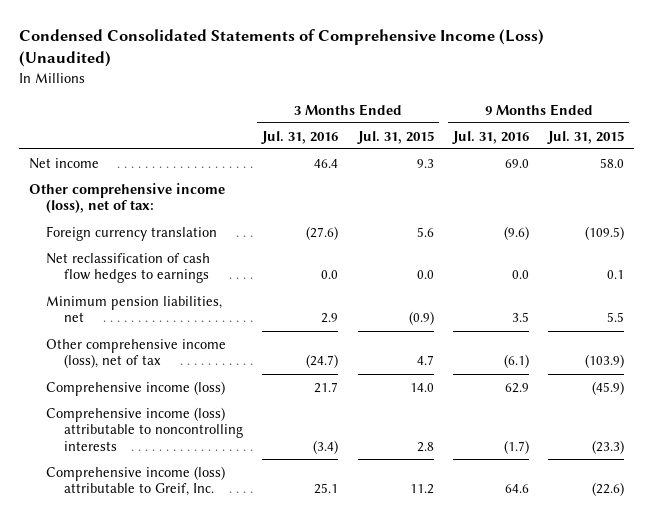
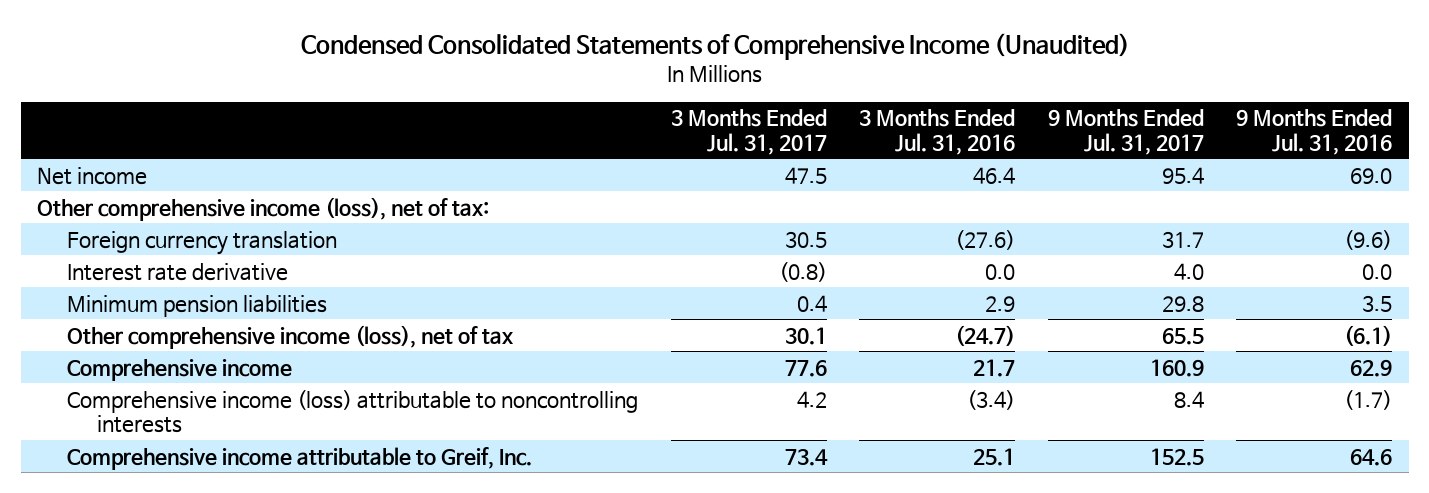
- Condensed Consolidated Statements of Comprehensive Income (Loss) (Unaudited)
+ Condensed Consolidated Statements of Comprehensive Income (Unaudited)
- | 3 Months Ended Jul. 31, 2016 | 3 Months Ended Jul. 31, 2015 | 9 Months Ended Jul. 31, 2016 | 9 Months Ended Jul. 31, 2015
+ | 3 Months Ended Jul. 31, 2017 | 3 Months Ended Jul. 31, 2016 | 9 Months Ended Jul. 31, 2017 | 9 Months Ended Jul. 31, 2016
- Net reclassification of cash flow hedges to earnings | 0.0 | 0.0 | 0.0 | 0.1
- Minimum pension liabilities, net | 2.9 | (0.9) | 3.5 | 5.5
+ Interest rate derivative | (0.8) | 0.0 | 4.0 | 0.0
+ Minimum pension liabilities | 0.4 | 2.9 | 29.8 | 3.5
- Comprehensive income (loss) | 21.7 | 14.0 | 62.9 | (45.9)
+ Comprehensive income | 77.6 | 21.7 | 160.9 | 62.9
- Comprehensive income (loss) attributable to Greif, Inc. | 25.1 | 11.2 | 64.6 | (22.6)
+ Comprehensive income attributable to Greif, Inc. | 73.4 | 25.1 | 152.5 | 64.6

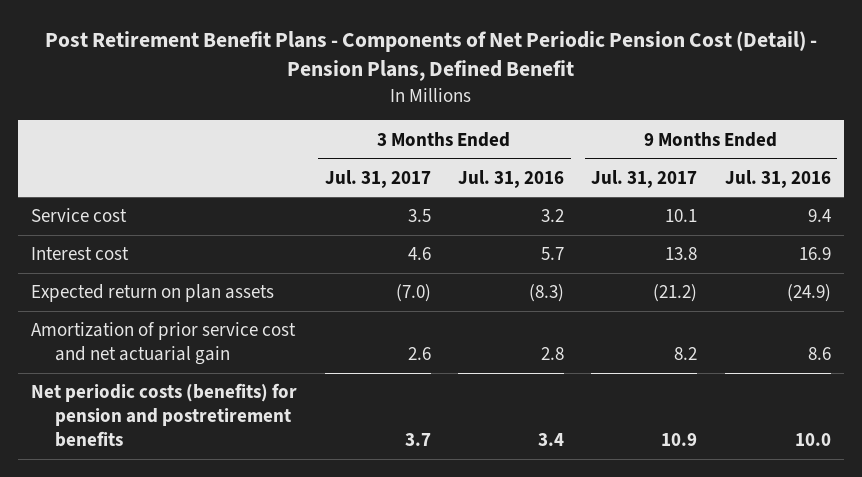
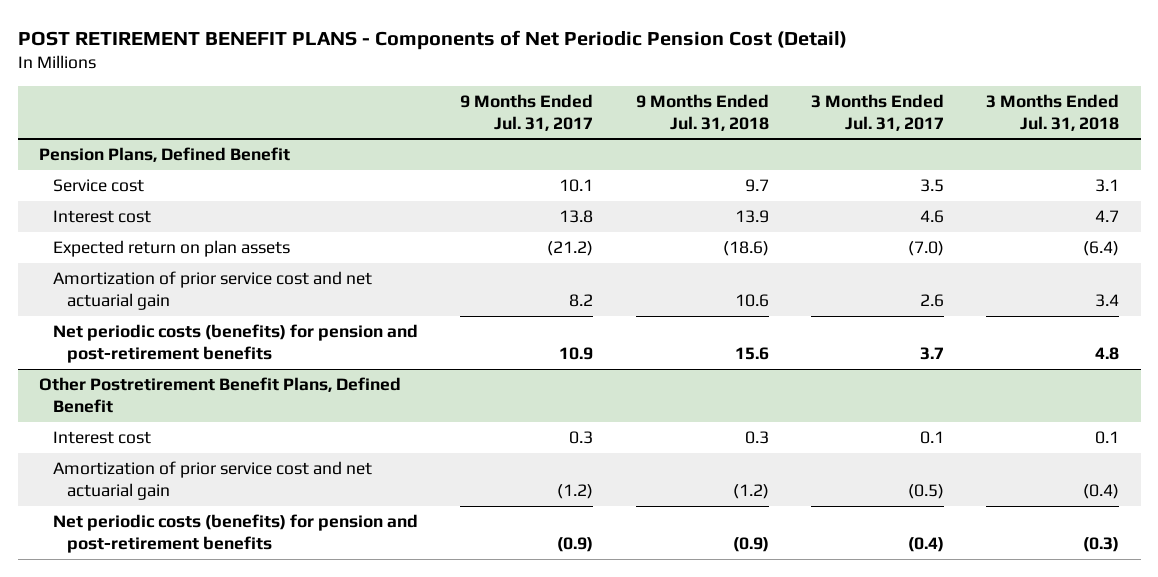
- Post Retirement Benefit Plans - Components of Net Periodic Pension Cost (Detail) - Pension Plans, Defined Benefit
+ POST RETIREMENT BENEFIT PLANS - Components of Net Periodic Pension Cost (Detail)
- | 3 Months Ended Jul. 31, 2017 | 3 Months Ended Jul. 31, 2016 | 9 Months Ended Jul. 31, 2017 | 9 Months Ended Jul. 31, 2016
+ | 9 Months Ended Jul. 31, 2017 | 9 Months Ended Jul. 31, 2018 | 3 Months Ended Jul. 31, 2017 | 3 Months Ended Jul. 31, 2018
+ Pension Plans, Defined Benefit
- Net periodic costs (benefits) for pension and postretirement benefits | 3.7 | 3.4 | 10.9 | 10.0
+ Net periodic costs (benefits) for pension and post-retirement benefits | 10.9 | 15.6 | 3.7 | 4.8
+ Other Postretirement Benefit Plans, Defined Benefit
+ Interest cost | 0.3 | 0.3 | 0.1 | 0.1
+ Amortization of prior service cost and net actuarial gain | (1.2) | (1.2) | (0.5) | (0.4)
+ Net periodic costs (benefits) for pension and post-retirement benefits | (0.9) | (0.9) | (0.4) | (0.3)

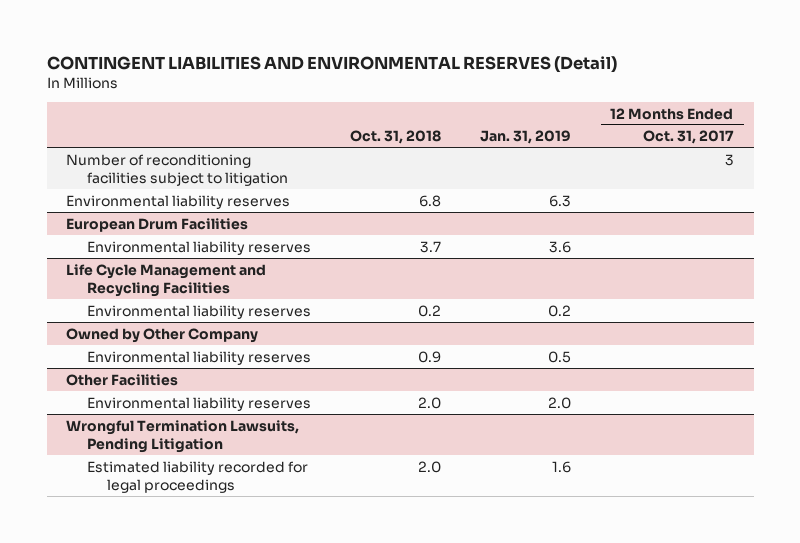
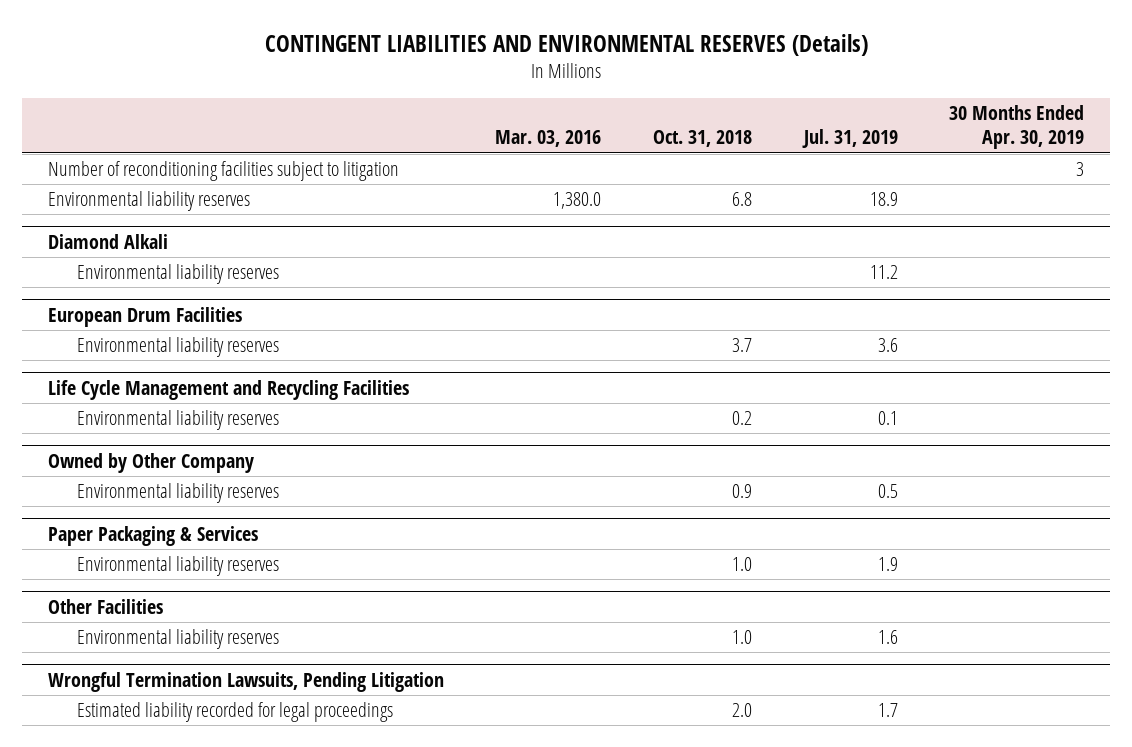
- CONTINGENT LIABILITIES AND ENVIRONMENTAL RESERVES (Detail)
+ CONTINGENT LIABILITIES AND ENVIRONMENTAL RESERVES (Details)
- | Oct. 31, 2018 | Jan. 31, 2019 | 12 Months Ended Oct. 31, 2017
+ | Mar. 03, 2016 | Oct. 31, 2018 | Jul. 31, 2019 | 30 Months Ended Apr. 30, 2019
+ Diamond Alkali
+ Environmental liability reserves | | | 11.2 |
+ Paper Packaging & Services
+ Environmental liability reserves | | 1.0 | 1.9 |
@ Other Facilities
- Environmental liability reserves | 2.0 | 2.0 |
+ Environmental liability reserves | | 1.0 | 1.6 |

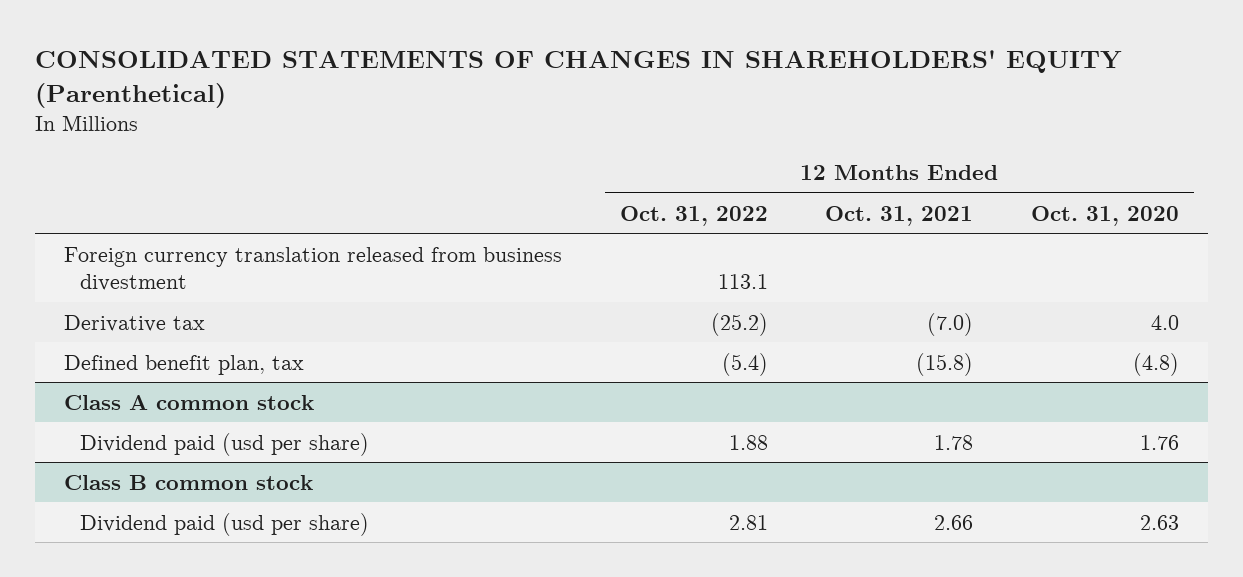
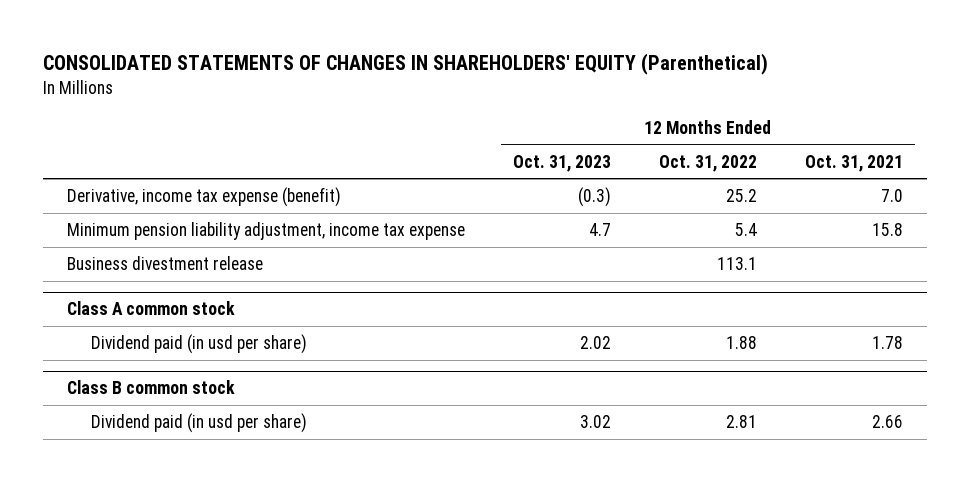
- | 12 Months Ended Oct. 31, 2022 | 12 Months Ended Oct. 31, 2021 | 12 Months Ended Oct. 31, 2020
+ | 12 Months Ended Oct. 31, 2023 | 12 Months Ended Oct. 31, 2022 | 12 Months Ended Oct. 31, 2021
- Foreign currency translation released from business divestment | 113.1 | |
- Derivative tax | (25.2) | (7.0) | 4.0
- Defined benefit plan, tax | (5.4) | (15.8) | (4.8)
+ Derivative, income tax expense (benefit) | (0.3) | 25.2 | 7.0
+ Minimum pension liability adjustment, income tax expense | 4.7 | 5.4 | 15.8
+ Business divestment release | | 113.1 |
@ Class A common stock
- Dividend paid (usd per share) | 1.88 | 1.78 | 1.76
+ Dividend paid (in usd per share) | 2.02 | 1.88 | 1.78
@ Class B common stock
- Dividend paid (usd per share) | 2.81 | 2.66 | 2.63
+ Dividend paid (in usd per share) | 3.02 | 2.81 | 2.66

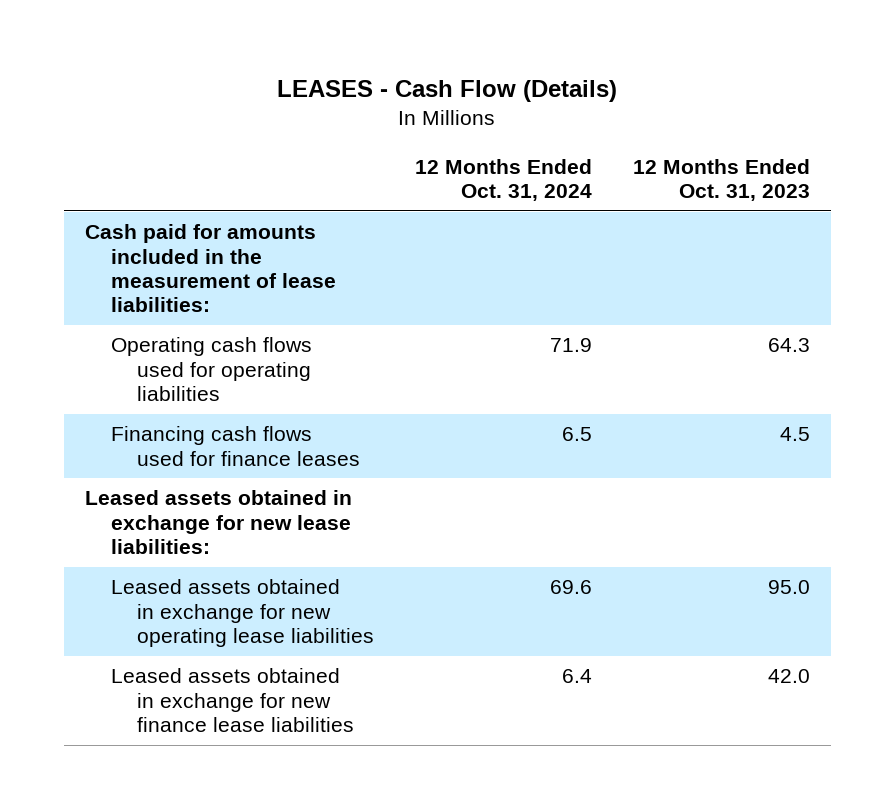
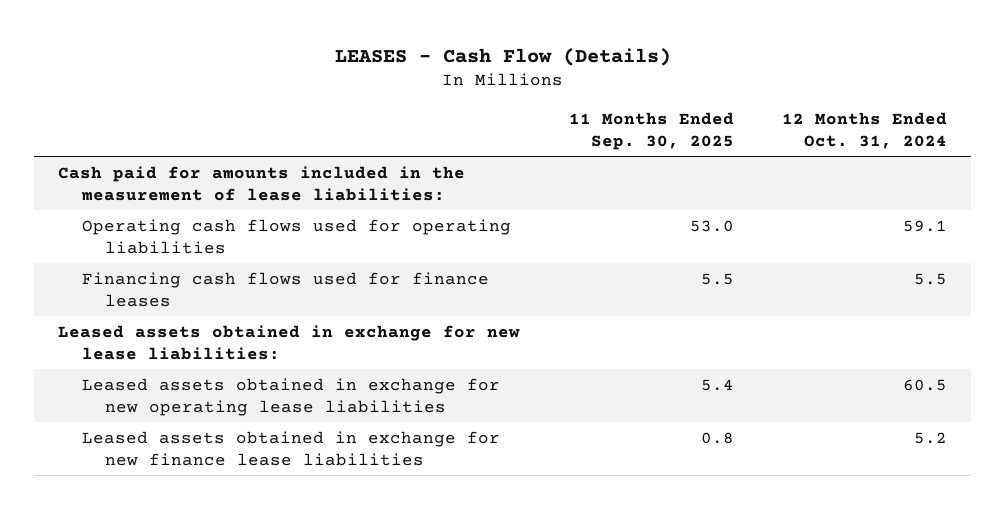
- | 12 Months Ended Oct. 31, 2024 | 12 Months Ended Oct. 31, 2023
+ | 11 Months Ended Sep. 30, 2025 | 12 Months Ended Oct. 31, 2024
- Operating cash flows used for operating liabilities | 71.9 | 64.3
- Financing cash flows used for finance leases | 6.5 | 4.5
+ Operating cash flows used for operating liabilities | 53.0 | 59.1
+ Financing cash flows used for finance leases | 5.5 | 5.5
- Leased assets obtained in exchange for new operating lease liabilities | 69.6 | 95.0
- Leased assets obtained in exchange for new finance lease liabilities | 6.4 | 42.0
+ Leased assets obtained in exchange for new operating lease liabilities | 5.4 | 60.5
+ Leased assets obtained in exchange for new finance lease liabilities | 0.8 | 5.2

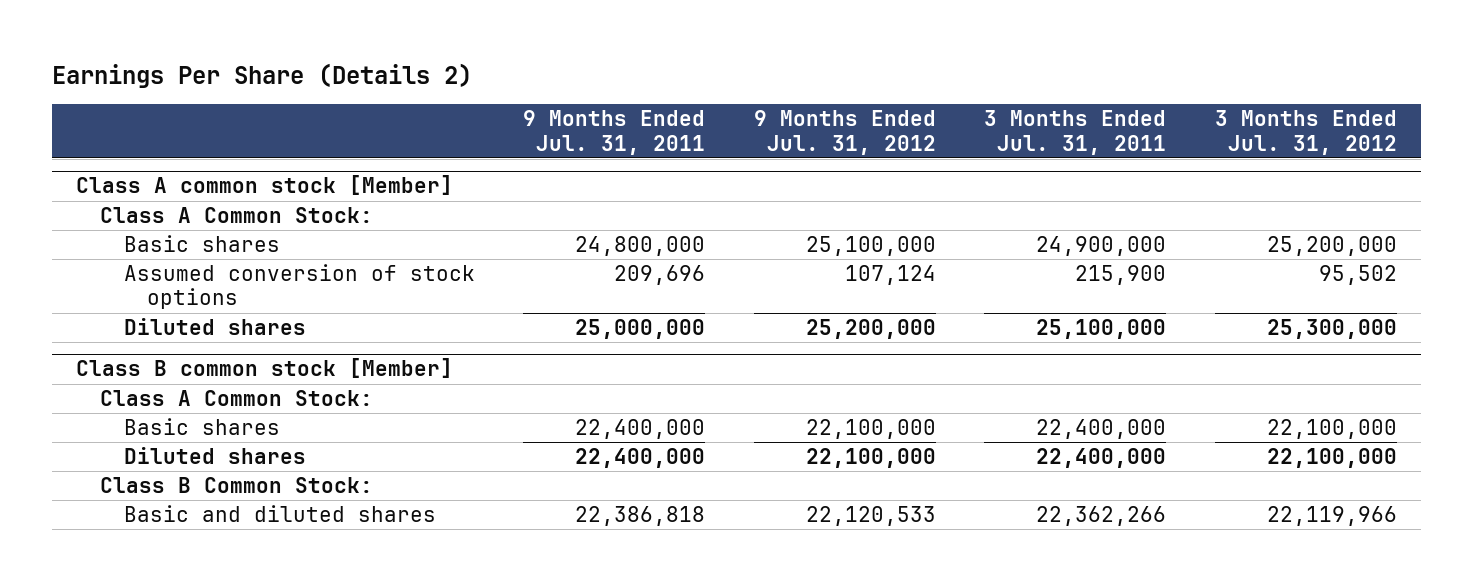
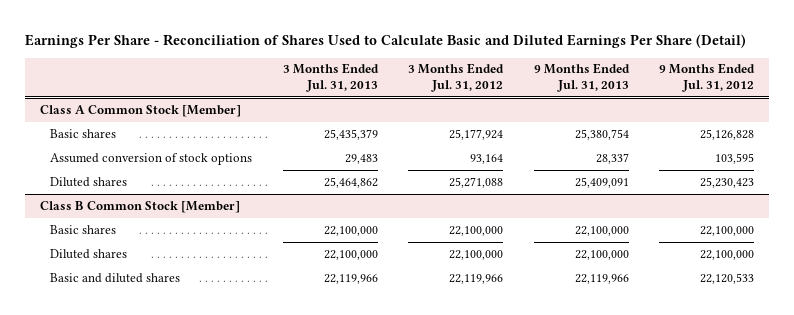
- Earnings Per Share (Details 2)
+ Earnings Per Share - Reconciliation of Shares Used to Calculate Basic and Diluted Earnings Per Share (Detail)
- | 9 Months Ended Jul. 31, 2011 | 9 Months Ended Jul. 31, 2012 | 3 Months Ended Jul. 31, 2011 | 3 Months Ended Jul. 31, 2012
+ | 3 Months Ended Jul. 31, 2013 | 3 Months Ended Jul. 31, 2012 | 9 Months Ended Jul. 31, 2013 | 9 Months Ended Jul. 31, 2012
- Class A common stock [Member]
- Class A Common Stock:
- Basic shares | 24,800,000 | 25,100,000 | 24,900,000 | 25,200,000
- Assumed conversion of stock options | 209,696 | 107,124 | 215,900 | 95,502
- Diluted shares | 25,000,000 | 25,200,000 | 25,100,000 | 25,300,000
- Class B common stock [Member]
- Class A Common Stock:
+ Class A Common Stock [Member]
+ Basic shares | 25,435,379 | 25,177,924 | 25,380,754 | 25,126,828
+ Assumed conversion of stock options | 29,483 | 93,164 | 28,337 | 103,595
+ Diluted shares | 25,464,862 | 25,271,088 | 25,409,091 | 25,230,423
+ Class B Common Stock [Member]
- Class B Common Stock:

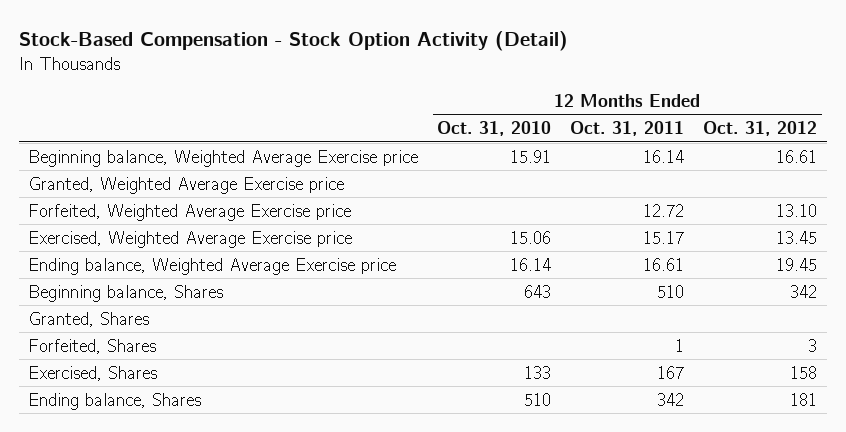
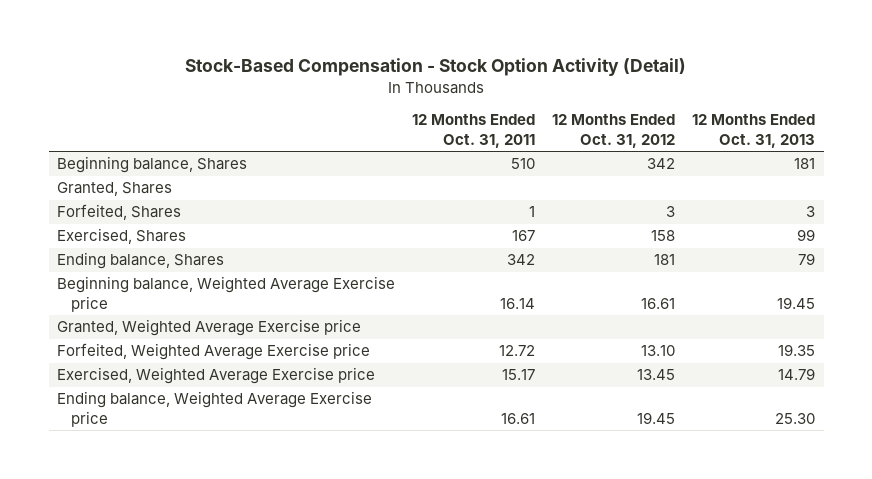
- | 12 Months Ended Oct. 31, 2010 | 12 Months Ended Oct. 31, 2011 | 12 Months Ended Oct. 31, 2012
+ | 12 Months Ended Oct. 31, 2011 | 12 Months Ended Oct. 31, 2012 | 12 Months Ended Oct. 31, 2013
moved down: Beginning balance, Weighted Average Exercise price | 16.14 | 16.61 | 19.45
moved down: Granted, Weighted Average Exercise price
moved down: Forfeited, Weighted Average Exercise price | 12.72 | 13.10 | 19.35
moved down: Exercised, Weighted Average Exercise price | 15.17 | 13.45 | 14.79
moved down: Ending balance, Weighted Average Exercise price | 16.61 | 19.45 | 25.30

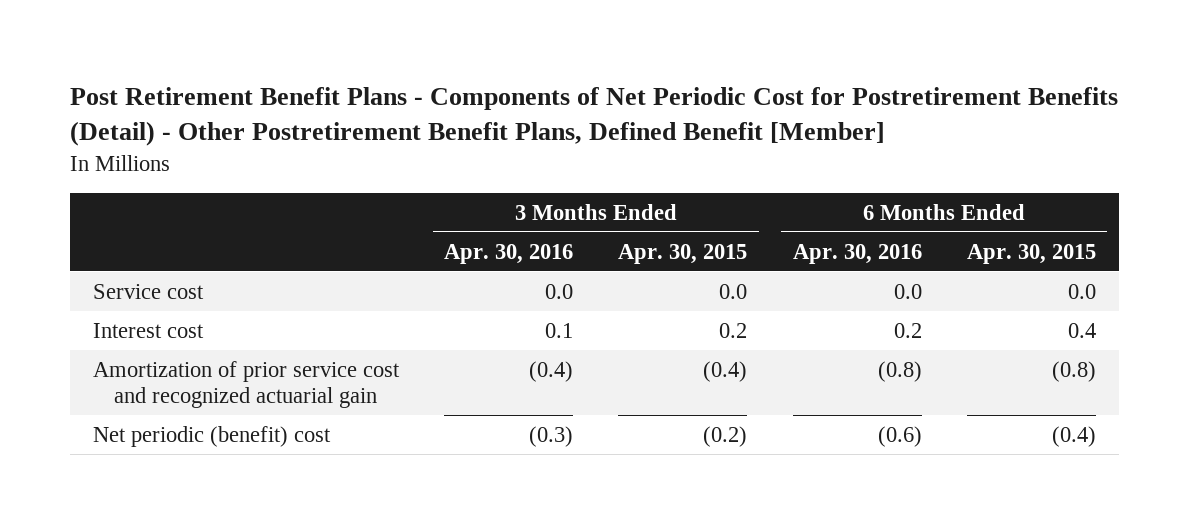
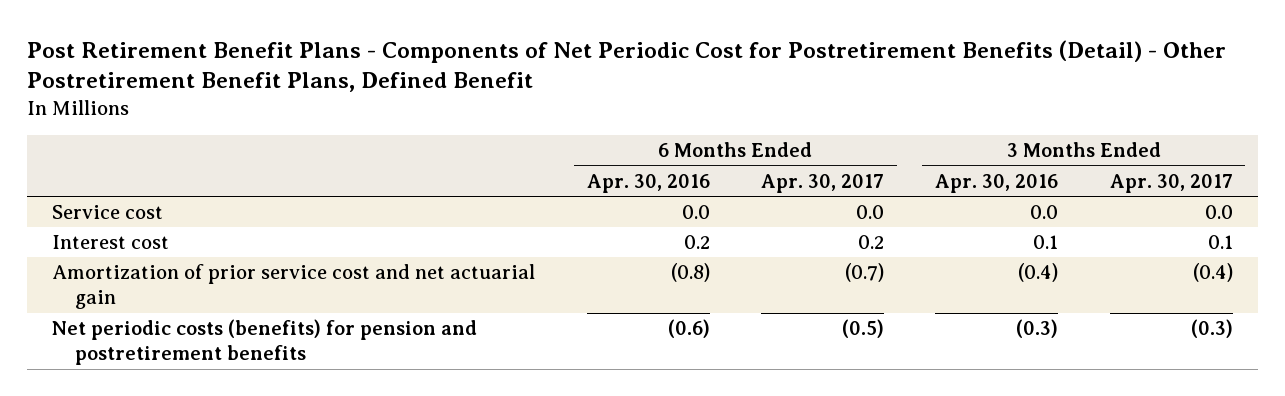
- Post Retirement Benefit Plans - Components of Net Periodic Cost for Postretirement Benefits (Detail) - Other Postretirement Benefit Plans, Defined Benefit [Member]
+ Post Retirement Benefit Plans - Components of Net Periodic Cost for Postretirement Benefits (Detail) - Other Postretirement Benefit Plans, Defined Benefit
- | 3 Months Ended Apr. 30, 2016 | 3 Months Ended Apr. 30, 2015 | 6 Months Ended Apr. 30, 2016 | 6 Months Ended Apr. 30, 2015
+ | 6 Months Ended Apr. 30, 2016 | 6 Months Ended Apr. 30, 2017 | 3 Months Ended Apr. 30, 2016 | 3 Months Ended Apr. 30, 2017
- Amortization of prior service cost and recognized actuarial gain | (0.4) | (0.4) | (0.8) | (0.8)
- Net periodic (benefit) cost | (0.3) | (0.2) | (0.6) | (0.4)
+ Amortization of prior service cost and net actuarial gain | (0.8) | (0.7) | (0.4) | (0.4)
+ Net periodic costs (benefits) for pension and postretirement benefits | (0.6) | (0.5) | (0.3) | (0.3)

